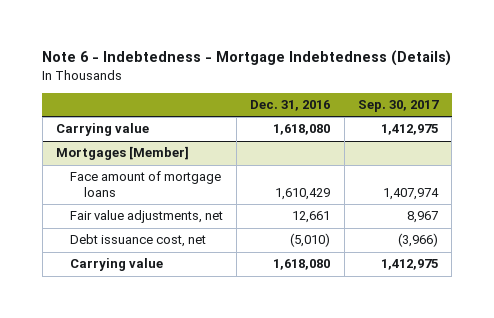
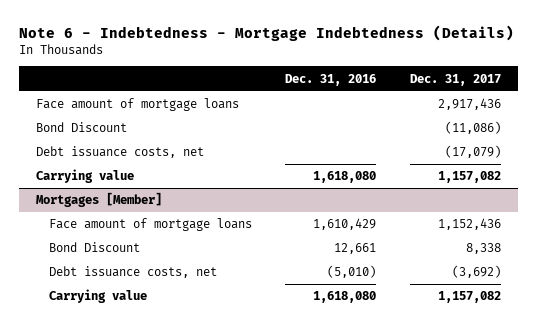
- | Dec. 31, 2016 | Sep. 30, 2017
+ | Dec. 31, 2016 | Dec. 31, 2017
+ Face amount of mortgage loans | | 2,917,436
+ Bond Discount | | (11,086)
+ Debt issuance costs, net | | (17,079)
@ Mortgages [Member]
- Fair value adjustments, net | 12,661 | 8,967
- Debt issuance cost, net | (5,010) | (3,966)
+ Bond Discount | 12,661 | 8,338
+ Debt issuance costs, net | (5,010) | (3,692)

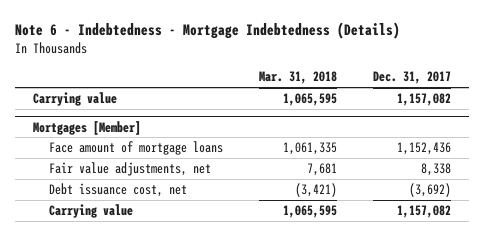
- | Dec. 31, 2016 | Dec. 31, 2017
+ | Mar. 31, 2018 | Dec. 31, 2017
- Face amount of mortgage loans | | 2,917,436
- Bond Discount | | (11,086)
- Debt issuance costs, net | | (17,079)
@ Mortgages [Member]
- Bond Discount | 12,661 | 8,338
- Debt issuance costs, net | (5,010) | (3,692)
+ Fair value adjustments, net | 7,681 | 8,338
+ Debt issuance cost, net | (3,421) | (3,692)

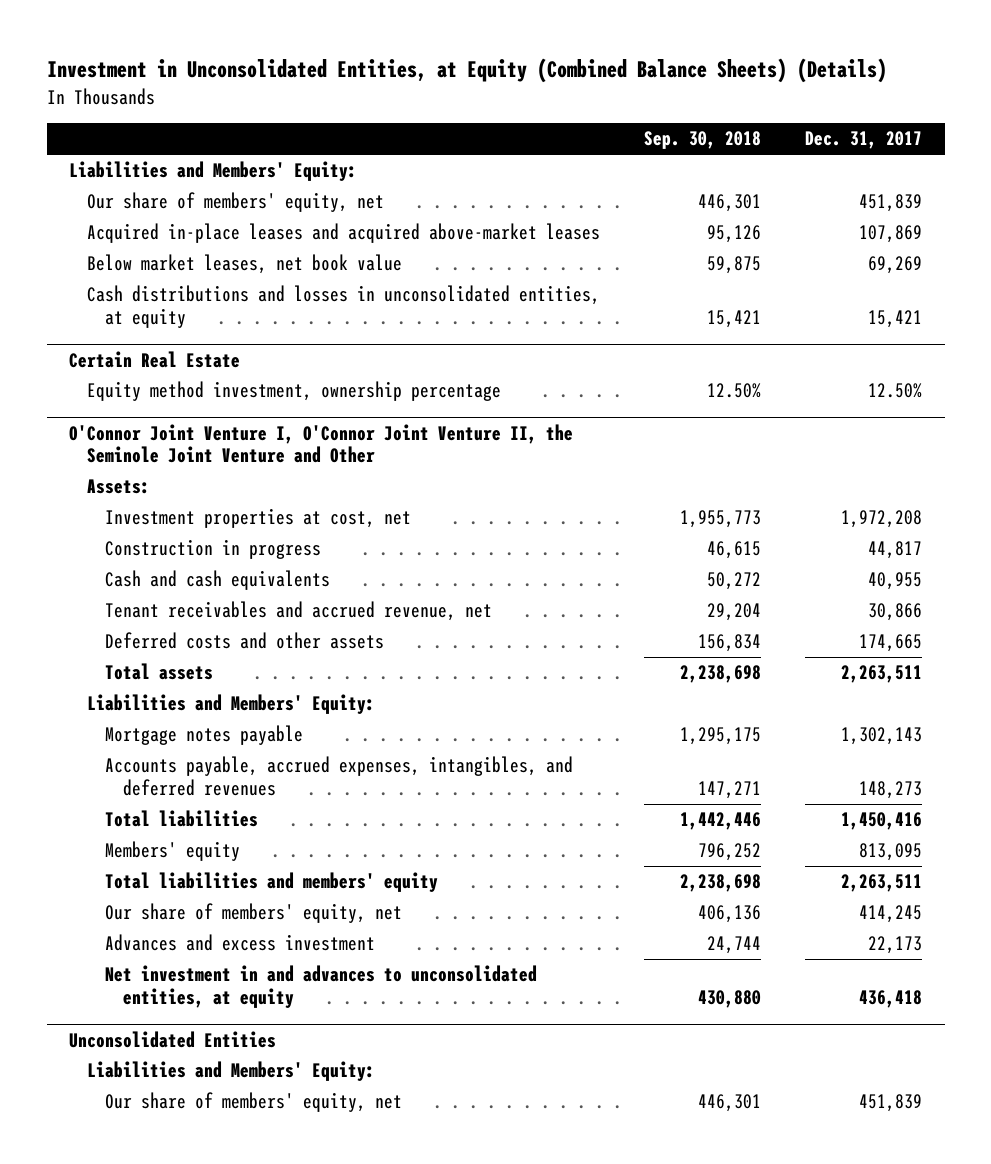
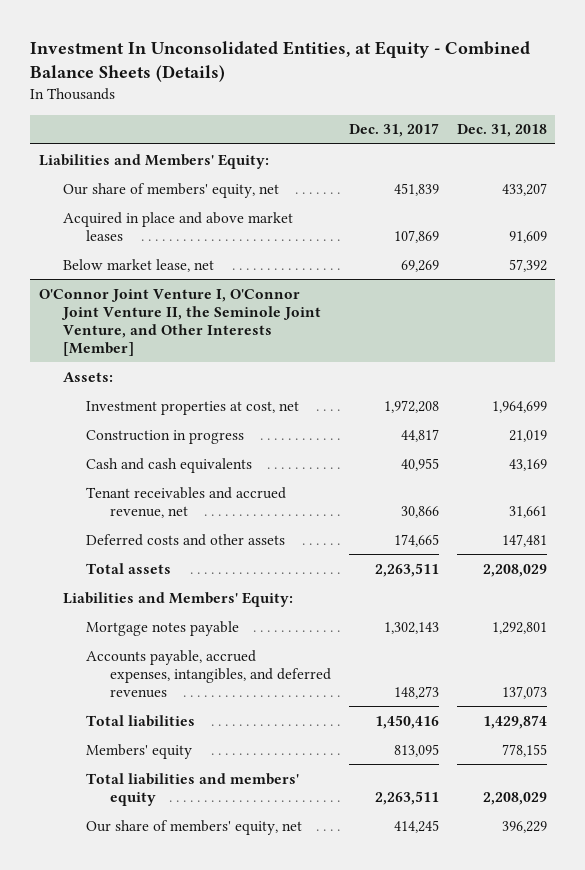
- Investment in Unconsolidated Entities, at Equity (Combined Balance Sheets) (Details)
+ Investment In Unconsolidated Entities, at Equity - Combined Balance Sheets (Details)
- | Sep. 30, 2018 | Dec. 31, 2017
+ | Dec. 31, 2017 | Dec. 31, 2018
- Acquired in-place leases and acquired above-market leases | 95,126 | 107,869
- Below market leases, net book value | 59,875 | 69,269
- Cash distributions and losses in unconsolidated entities, at equity | 15,421 | 15,421
- Certain Real Estate
- Equity method investment, ownership percentage | 12.50% | 12.50%
- O'Connor Joint Venture I, O'Connor Joint Venture II, the Seminole Joint Venture and Other
+ Acquired in place and above market leases | 107,869 | 91,609
+ Below market lease, net | 69,269 | 57,392
+ O'Connor Joint Venture I, O'Connor Joint Venture II, the Seminole Joint Venture, and Other Interests [Member]
- Advances and excess investment | 24,744 | 22,173
- Net investment in and advances to unconsolidated entities, at equity | 430,880 | 436,418
- Unconsolidated Entities
- Liabilities and Members' Equity:
- Our share of members' equity, net | 446,301 | 451,839

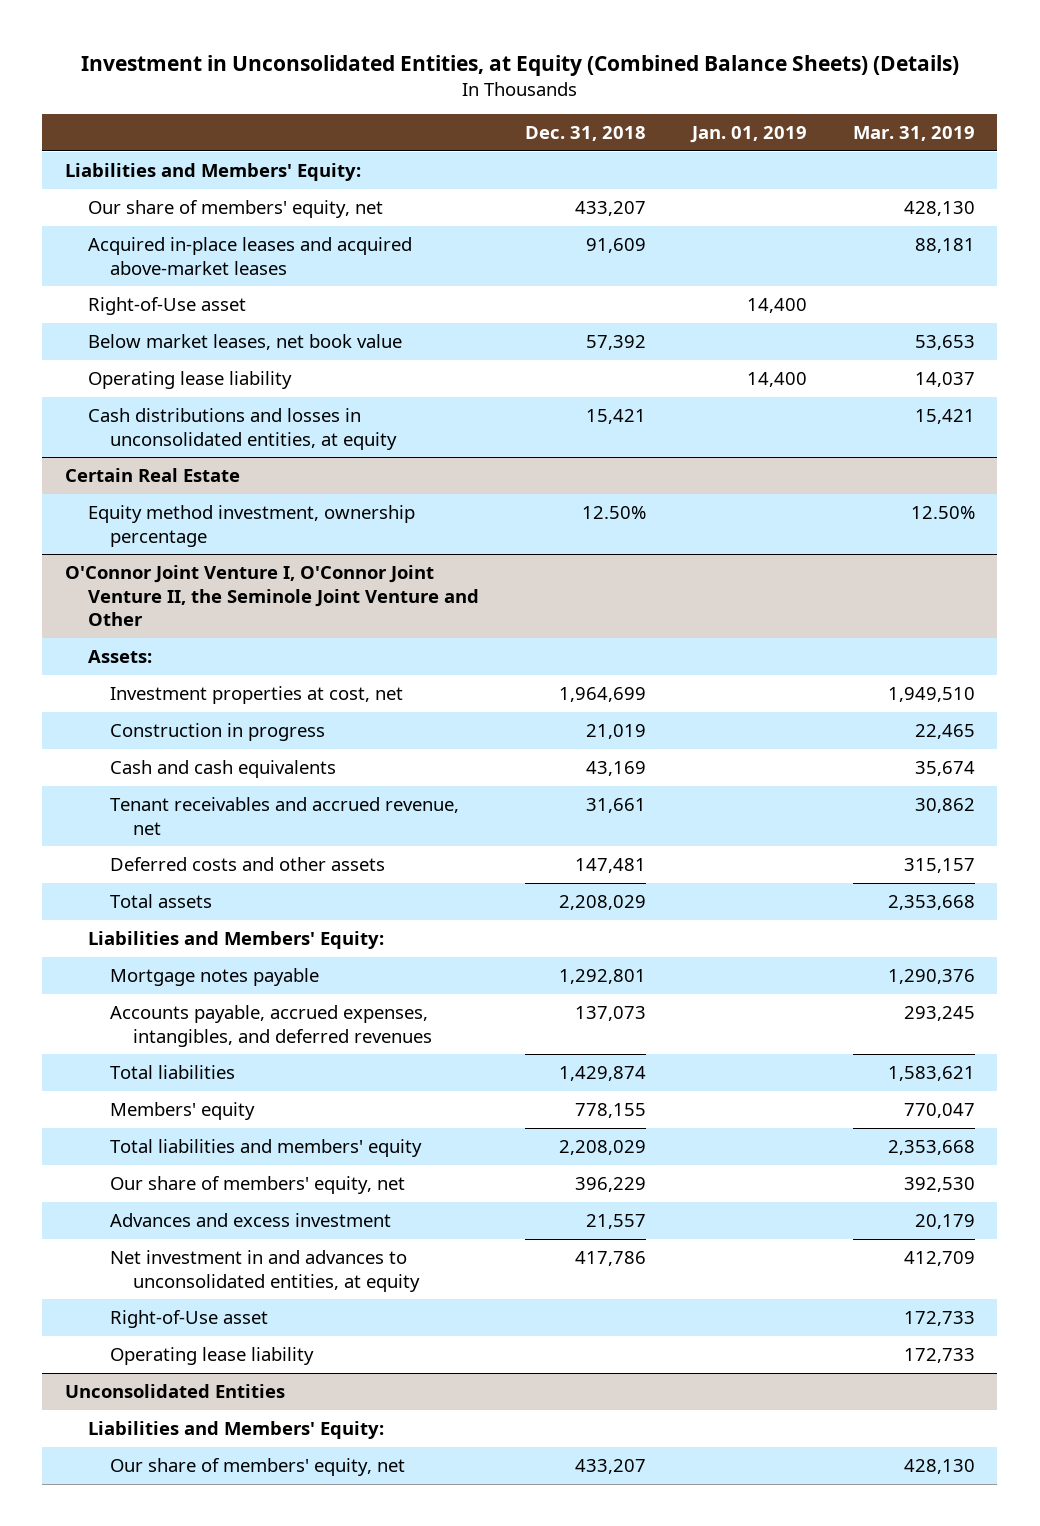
- Investment In Unconsolidated Entities, at Equity - Combined Balance Sheets (Details)
+ Investment in Unconsolidated Entities, at Equity (Combined Balance Sheets) (Details)
- | Dec. 31, 2017 | Dec. 31, 2018
+ | Dec. 31, 2018 | Jan. 01, 2019 | Mar. 31, 2019
- Acquired in place and above market leases | 107,869 | 91,609
- Below market lease, net | 69,269 | 57,392
- O'Connor Joint Venture I, O'Connor Joint Venture II, the Seminole Joint Venture, and Other Interests [Member]
+ Acquired in-place leases and acquired above-market leases | 91,609 | | 88,181
+ Right-of-Use asset | | 14,400 |
+ Below market leases, net book value | 57,392 | | 53,653
+ Operating lease liability | | 14,400 | 14,037
+ Cash distributions and losses in unconsolidated entities, at equity | 15,421 | | 15,421
+ Certain Real Estate
+ Equity method investment, ownership percentage | 12.50% | | 12.50%
+ O'Connor Joint Venture I, O'Connor Joint Venture II, the Seminole Joint Venture and Other
+ Advances and excess investment | 21,557 | | 20,179
+ Net investment in and advances to unconsolidated entities, at equity | 417,786 | | 412,709
+ Right-of-Use asset | | | 172,733
+ Operating lease liability | | | 172,733
+ Unconsolidated Entities
+ Liabilities and Members' Equity:
+ Our share of members' equity, net | 433,207 | | 428,130

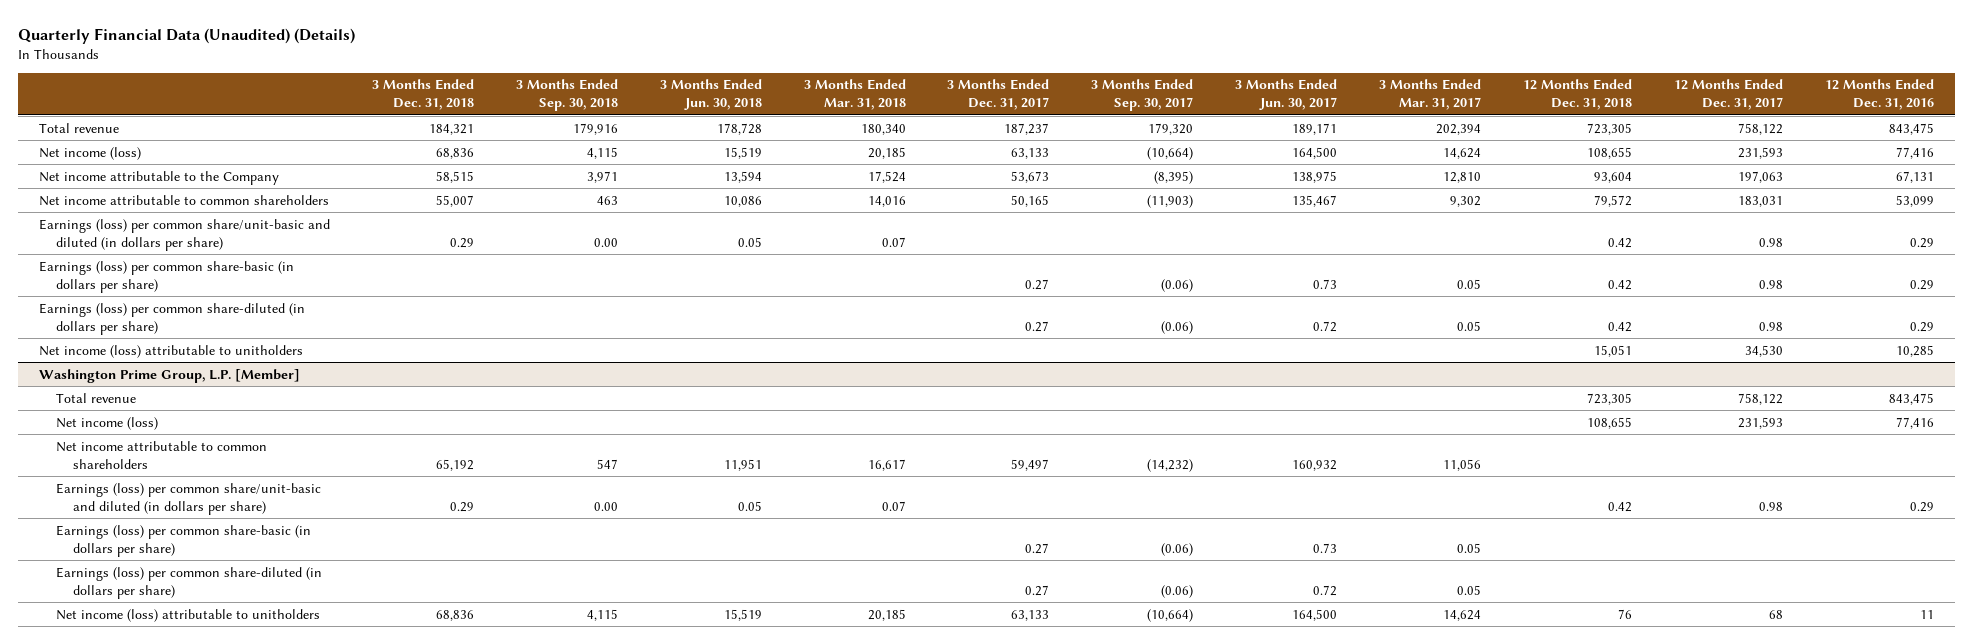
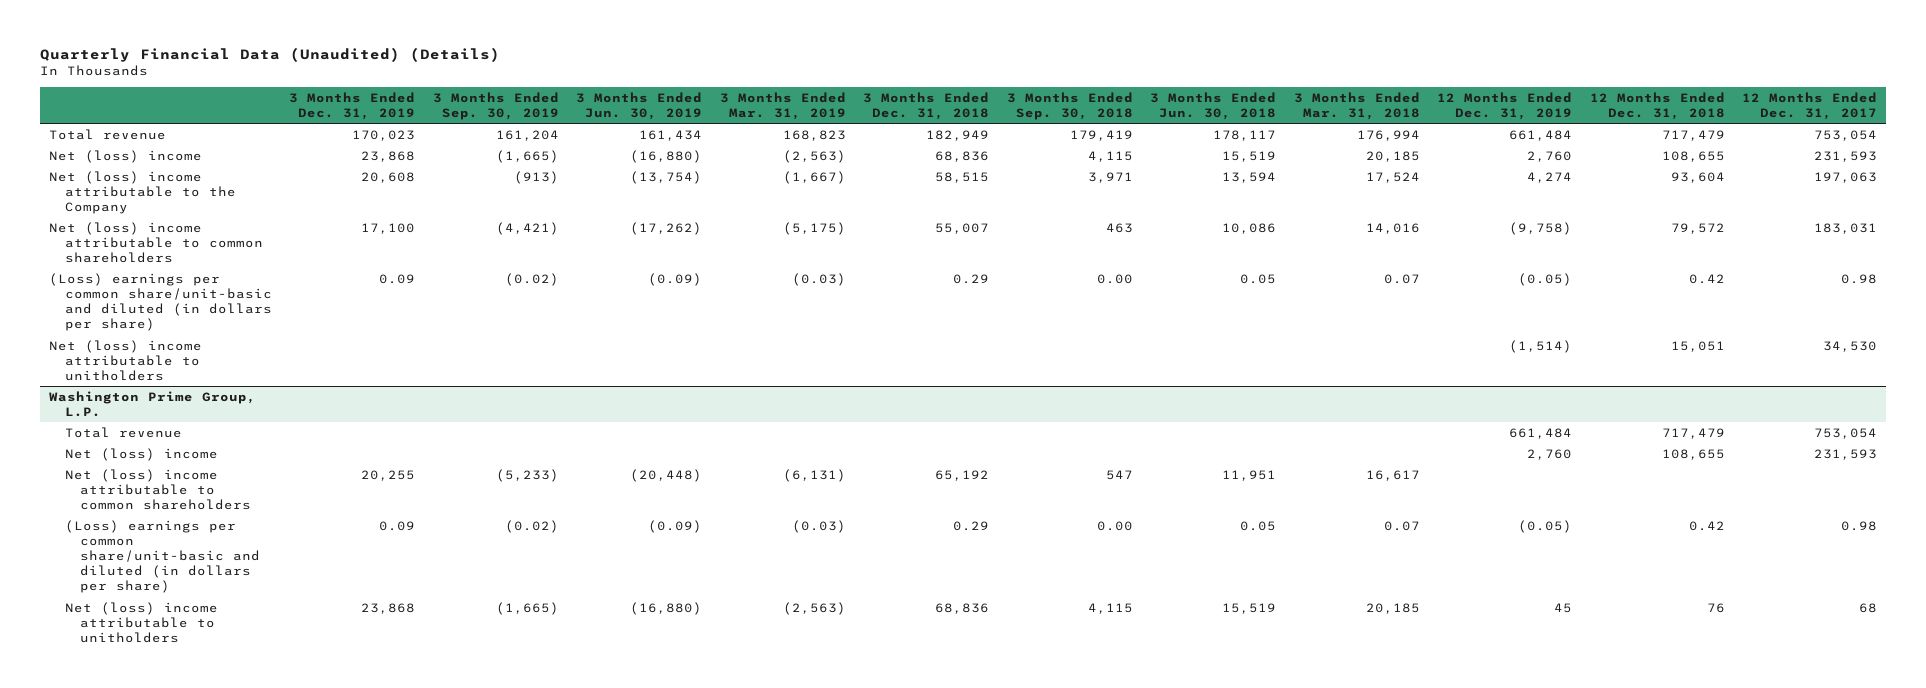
- | 3 Months Ended Dec. 31, 2018 | 3 Months Ended Sep. 30, 2018 | 3 Months Ended Jun. 30, 2018 | 3 Months Ended Mar. 31, 2018 | 3 Months Ended Dec. 31, 2017 | 3 Months Ended Sep. 30, 2017 | 3 Months Ended Jun. 30, 2017 | 3 Months Ended Mar. 31, 2017 | 12 Months Ended Dec. 31, 2018 | 12 Months Ended Dec. 31, 2017 | 12 Months Ended Dec. 31, 2016
+ | 3 Months Ended Dec. 31, 2019 | 3 Months Ended Sep. 30, 2019 | 3 Months Ended Jun. 30, 2019 | 3 Months Ended Mar. 31, 2019 | 3 Months Ended Dec. 31, 2018 | 3 Months Ended Sep. 30, 2018 | 3 Months Ended Jun. 30, 2018 | 3 Months Ended Mar. 31, 2018 | 12 Months Ended Dec. 31, 2019 | 12 Months Ended Dec. 31, 2018 | 12 Months Ended Dec. 31, 2017
- Total revenue | 184,321 | 179,916 | 178,728 | 180,340 | 187,237 | 179,320 | 189,171 | 202,394 | 723,305 | 758,122 | 843,475
- Net income (loss) | 68,836 | 4,115 | 15,519 | 20,185 | 63,133 | (10,664) | 164,500 | 14,624 | 108,655 | 231,593 | 77,416
- Net income attributable to the Company | 58,515 | 3,971 | 13,594 | 17,524 | 53,673 | (8,395) | 138,975 | 12,810 | 93,604 | 197,063 | 67,131
- Net income attributable to common shareholders | 55,007 | 463 | 10,086 | 14,016 | 50,165 | (11,903) | 135,467 | 9,302 | 79,572 | 183,031 | 53,099
- Earnings (loss) per common share/unit-basic and diluted (in dollars per share) | 0.29 | 0.00 | 0.05 | 0.07 | | | | | 0.42 | 0.98 | 0.29
- Earnings (loss) per common share-basic (in dollars per share) | | | | | 0.27 | (0.06) | 0.73 | 0.05 | 0.42 | 0.98 | 0.29
- Earnings (loss) per common share-diluted (in dollars per share) | | | | | 0.27 | (0.06) | 0.72 | 0.05 | 0.42 | 0.98 | 0.29
- Net income (loss) attributable to unitholders | | | | | | | | | 15,051 | 34,530 | 10,285
- Washington Prime Group, L.P. [Member]
- Total revenue | | | | | | | | | 723,305 | 758,122 | 843,475
- Net income (loss) | | | | | | | | | 108,655 | 231,593 | 77,416
- Net income attributable to common shareholders | 65,192 | 547 | 11,951 | 16,617 | 59,497 | (14,232) | 160,932 | 11,056 | | |
- Earnings (loss) per common share/unit-basic and diluted (in dollars per share) | 0.29 | 0.00 | 0.05 | 0.07 | | | | | 0.42 | 0.98 | 0.29
- Earnings (loss) per common share-basic (in dollars per share) | | | | | 0.27 | (0.06) | 0.73 | 0.05 | | |
- Earnings (loss) per common share-diluted (in dollars per share) | | | | | 0.27 | (0.06) | 0.72 | 0.05 | | |
- Net income (loss) attributable to unitholders | 68,836 | 4,115 | 15,519 | 20,185 | 63,133 | (10,664) | 164,500 | 14,624 | 76 | 68 | 11
+ Total revenue | 170,023 | 161,204 | 161,434 | 168,823 | 182,949 | 179,419 | 178,117 | 176,994 | 661,484 | 717,479 | 753,054
+ Net (loss) income | 23,868 | (1,665) | (16,880) | (2,563) | 68,836 | 4,115 | 15,519 | 20,185 | 2,760 | 108,655 | 231,593
+ Net (loss) income attributable to the Company | 20,608 | (913) | (13,754) | (1,667) | 58,515 | 3,971 | 13,594 | 17,524 | 4,274 | 93,604 | 197,063
+ Net (loss) income attributable to common shareholders | 17,100 | (4,421) | (17,262) | (5,175) | 55,007 | 463 | 10,086 | 14,016 | (9,758) | 79,572 | 183,031
+ (Loss) earnings per common share/unit-basic and diluted (in dollars per share) | 0.09 | (0.02) | (0.09) | (0.03) | 0.29 | 0.00 | 0.05 | 0.07 | (0.05) | 0.42 | 0.98
+ Net (loss) income attributable to unitholders | | | | | | | | | (1,514) | 15,051 | 34,530
+ Washington Prime Group, L.P.
+ Total revenue | | | | | | | | | 661,484 | 717,479 | 753,054
+ Net (loss) income | | | | | | | | | 2,760 | 108,655 | 231,593
+ Net (loss) income attributable to common shareholders | 20,255 | (5,233) | (20,448) | (6,131) | 65,192 | 547 | 11,951 | 16,617 | | |
+ (Loss) earnings per common share/unit-basic and diluted (in dollars per share) | 0.09 | (0.02) | (0.09) | (0.03) | 0.29 | 0.00 | 0.05 | 0.07 | (0.05) | 0.42 | 0.98
+ Net (loss) income attributable to unitholders | 23,868 | (1,665) | (16,880) | (2,563) | 68,836 | 4,115 | 15,519 | 20,185 | 45 | 76 | 68

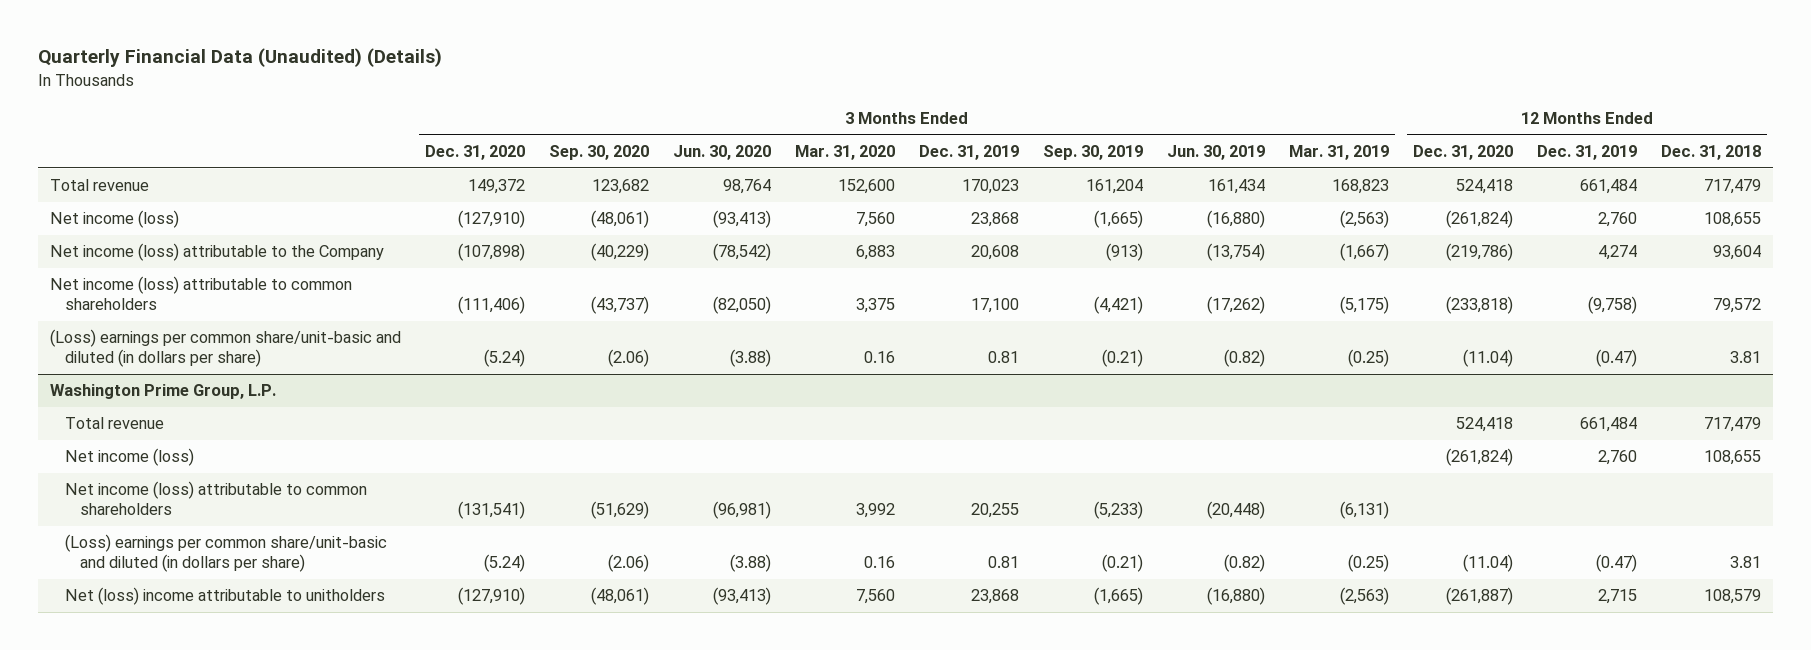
- | 3 Months Ended Dec. 31, 2019 | 3 Months Ended Sep. 30, 2019 | 3 Months Ended Jun. 30, 2019 | 3 Months Ended Mar. 31, 2019 | 3 Months Ended Dec. 31, 2018 | 3 Months Ended Sep. 30, 2018 | 3 Months Ended Jun. 30, 2018 | 3 Months Ended Mar. 31, 2018 | 12 Months Ended Dec. 31, 2019 | 12 Months Ended Dec. 31, 2018 | 12 Months Ended Dec. 31, 2017
+ | 3 Months Ended Dec. 31, 2020 | 3 Months Ended Sep. 30, 2020 | 3 Months Ended Jun. 30, 2020 | 3 Months Ended Mar. 31, 2020 | 3 Months Ended Dec. 31, 2019 | 3 Months Ended Sep. 30, 2019 | 3 Months Ended Jun. 30, 2019 | 3 Months Ended Mar. 31, 2019 | 12 Months Ended Dec. 31, 2020 | 12 Months Ended Dec. 31, 2019 | 12 Months Ended Dec. 31, 2018
- Net (loss) income | 23,868 | (1,665) | (16,880) | (2,563) | 68,836 | 4,115 | 15,519 | 20,185 | 2,760 | 108,655 | 231,593
- Net (loss) income attributable to the Company | 20,608 | (913) | (13,754) | (1,667) | 58,515 | 3,971 | 13,594 | 17,524 | 4,274 | 93,604 | 197,063
- Net (loss) income attributable to common shareholders | 17,100 | (4,421) | (17,262) | (5,175) | 55,007 | 463 | 10,086 | 14,016 | (9,758) | 79,572 | 183,031
- (Loss) earnings per common share/unit-basic and diluted (in dollars per share) | 0.09 | (0.02) | (0.09) | (0.03) | 0.29 | 0.00 | 0.05 | 0.07 | (0.05) | 0.42 | 0.98
- Net (loss) income attributable to unitholders | | | | | | | | | (1,514) | 15,051 | 34,530
+ Net income (loss) | (127,910) | (48,061) | (93,413) | 7,560 | 23,868 | (1,665) | (16,880) | (2,563) | (261,824) | 2,760 | 108,655
+ Net income (loss) attributable to the Company | (107,898) | (40,229) | (78,542) | 6,883 | 20,608 | (913) | (13,754) | (1,667) | (219,786) | 4,274 | 93,604
+ Net income (loss) attributable to common shareholders | (111,406) | (43,737) | (82,050) | 3,375 | 17,100 | (4,421) | (17,262) | (5,175) | (233,818) | (9,758) | 79,572
+ (Loss) earnings per common share/unit-basic and diluted (in dollars per share) | (5.24) | (2.06) | (3.88) | 0.16 | 0.81 | (0.21) | (0.82) | (0.25) | (11.04) | (0.47) | 3.81
@ Washington Prime Group, L.P.
- Net (loss) income | | | | | | | | | 2,760 | 108,655 | 231,593
- Net (loss) income attributable to common shareholders | 20,255 | (5,233) | (20,448) | (6,131) | 65,192 | 547 | 11,951 | 16,617 | | |
- (Loss) earnings per common share/unit-basic and diluted (in dollars per share) | 0.09 | (0.02) | (0.09) | (0.03) | 0.29 | 0.00 | 0.05 | 0.07 | (0.05) | 0.42 | 0.98
- Net (loss) income attributable to unitholders | 23,868 | (1,665) | (16,880) | (2,563) | 68,836 | 4,115 | 15,519 | 20,185 | 45 | 76 | 68
+ Net income (loss) | | | | | | | | | (261,824) | 2,760 | 108,655
+ Net income (loss) attributable to common shareholders | (131,541) | (51,629) | (96,981) | 3,992 | 20,255 | (5,233) | (20,448) | (6,131) | | |
+ (Loss) earnings per common share/unit-basic and diluted (in dollars per share) | (5.24) | (2.06) | (3.88) | 0.16 | 0.81 | (0.21) | (0.82) | (0.25) | (11.04) | (0.47) | 3.81
+ Net (loss) income attributable to unitholders | (127,910) | (48,061) | (93,413) | 7,560 | 23,868 | (1,665) | (16,880) | (2,563) | (261,887) | 2,715 | 108,579

